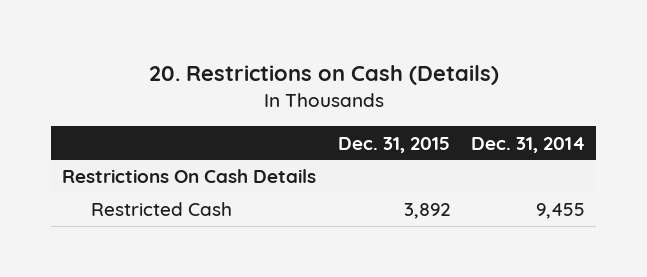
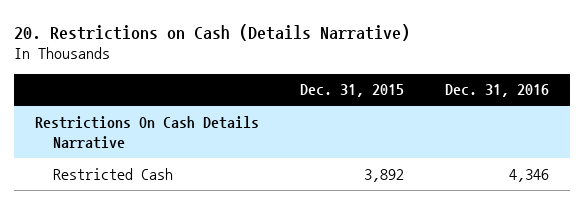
- 20. Restrictions on Cash (Details)
+ 20. Restrictions on Cash (Details Narrative)
- | Dec. 31, 2015 | Dec. 31, 2014
+ | Dec. 31, 2015 | Dec. 31, 2016
- Restrictions On Cash Details
+ Restrictions On Cash Details Narrative

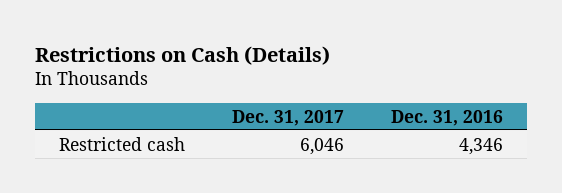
- 20. Restrictions on Cash (Details Narrative)
+ Restrictions on Cash (Details)
- | Dec. 31, 2015 | Dec. 31, 2016
+ | Dec. 31, 2017 | Dec. 31, 2016
- Restrictions On Cash Details Narrative
- Restricted Cash | 3,892 | 4,346
+ Restricted cash | 6,046 | 4,346

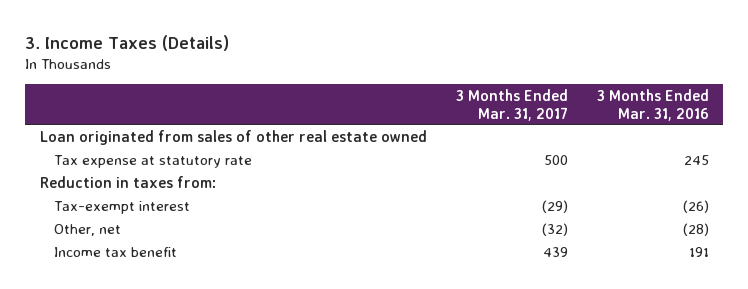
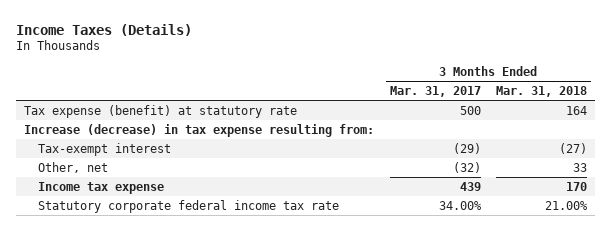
- 3. Income Taxes (Details)
+ Income Taxes (Details)
- | 3 Months Ended Mar. 31, 2017 | 3 Months Ended Mar. 31, 2016
+ | 3 Months Ended Mar. 31, 2017 | 3 Months Ended Mar. 31, 2018
- Loan originated from sales of other real estate owned
- Tax expense at statutory rate | 500 | 245
- Reduction in taxes from:
+ Tax expense (benefit) at statutory rate | 500 | 164
+ Increase (decrease) in tax expense resulting from:
- Income tax benefit | 439 | 191
+ Income tax expense | 439 | 170
+ Statutory corporate federal income tax rate | 34.00% | 21.00%

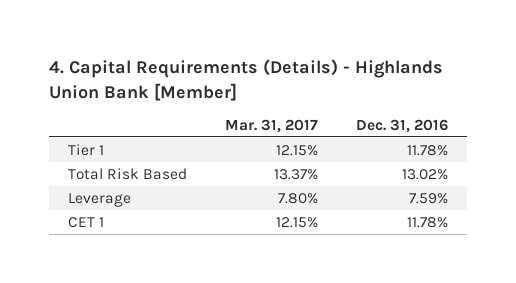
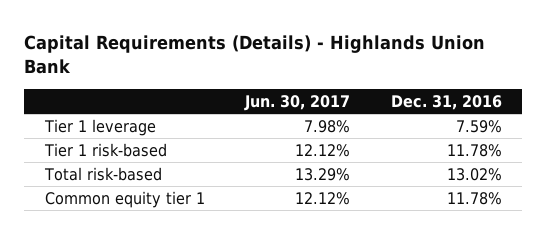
- 4. Capital Requirements (Details) - Highlands Union Bank [Member]
+ Capital Requirements (Details) - Highlands Union Bank
- | Mar. 31, 2017 | Dec. 31, 2016
+ | Jun. 30, 2017 | Dec. 31, 2016
- Tier 1 | 12.15% | 11.78%
- Total Risk Based | 13.37% | 13.02%
- Leverage | 7.80% | 7.59%
- CET 1 | 12.15% | 11.78%
+ Tier 1 leverage | 7.98% | 7.59%
+ Tier 1 risk-based | 12.12% | 11.78%
+ Total risk-based | 13.29% | 13.02%
+ Common equity tier 1 | 12.12% | 11.78%

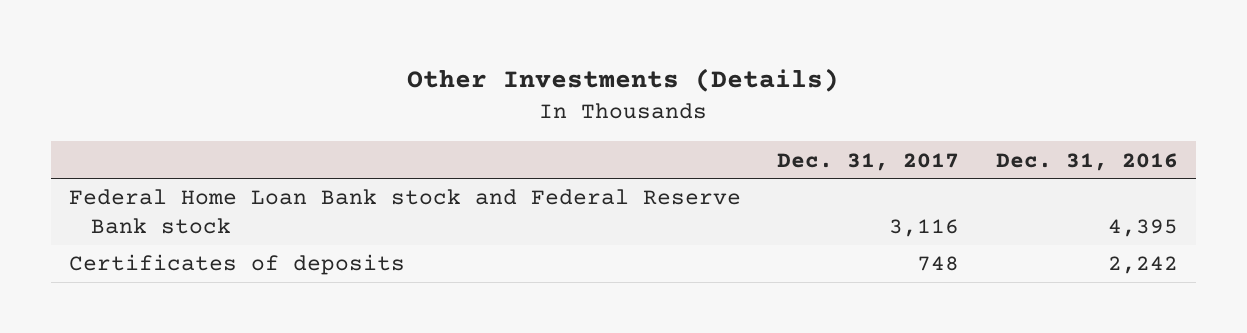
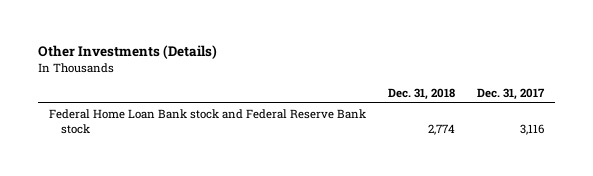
- | Dec. 31, 2017 | Dec. 31, 2016
+ | Dec. 31, 2018 | Dec. 31, 2017
- Certificates of deposits | 748 | 2,242

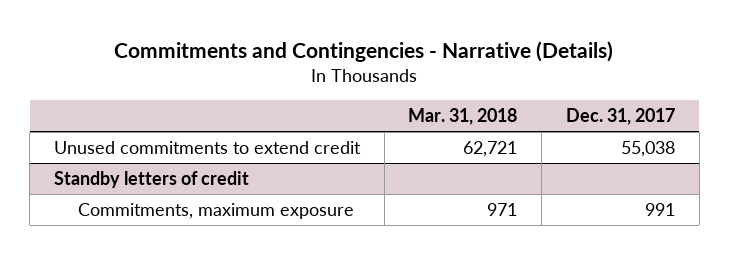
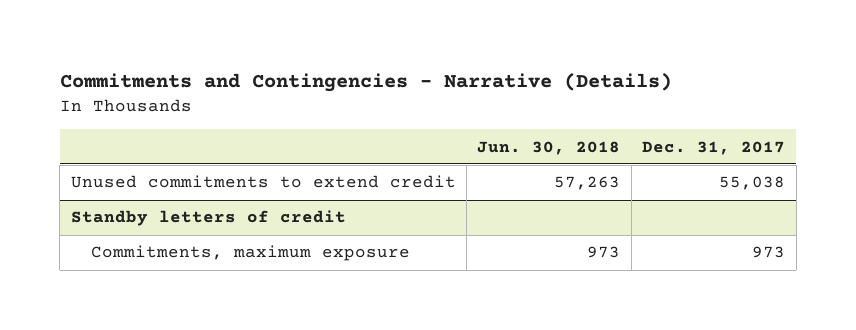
- | Mar. 31, 2018 | Dec. 31, 2017
+ | Jun. 30, 2018 | Dec. 31, 2017
@ Standby letters of credit
- Commitments, maximum exposure | 971 | 991
+ Commitments, maximum exposure | 973 | 973

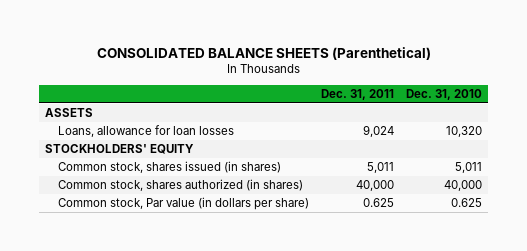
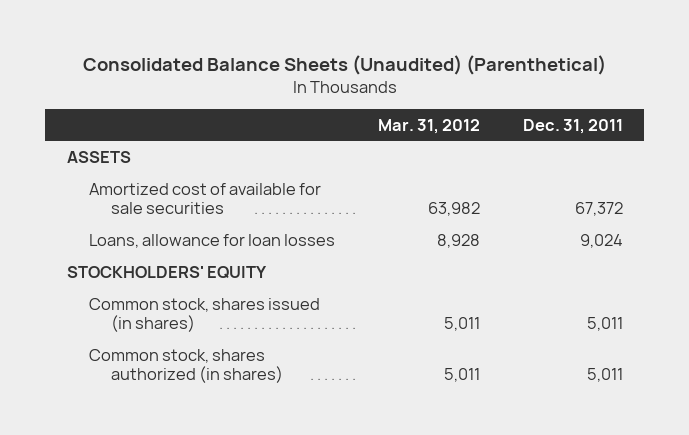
- CONSOLIDATED BALANCE SHEETS (Parenthetical)
+ Consolidated Balance Sheets (Unaudited) (Parenthetical)
- | Dec. 31, 2011 | Dec. 31, 2010
+ | Mar. 31, 2012 | Dec. 31, 2011
+ Amortized cost of available for sale securities | 63,982 | 67,372
- Common stock, shares authorized (in shares) | 40,000 | 40,000
- Common stock, Par value (in dollars per share) | 0.625 | 0.625
+ Common stock, shares authorized (in shares) | 5,011 | 5,011

